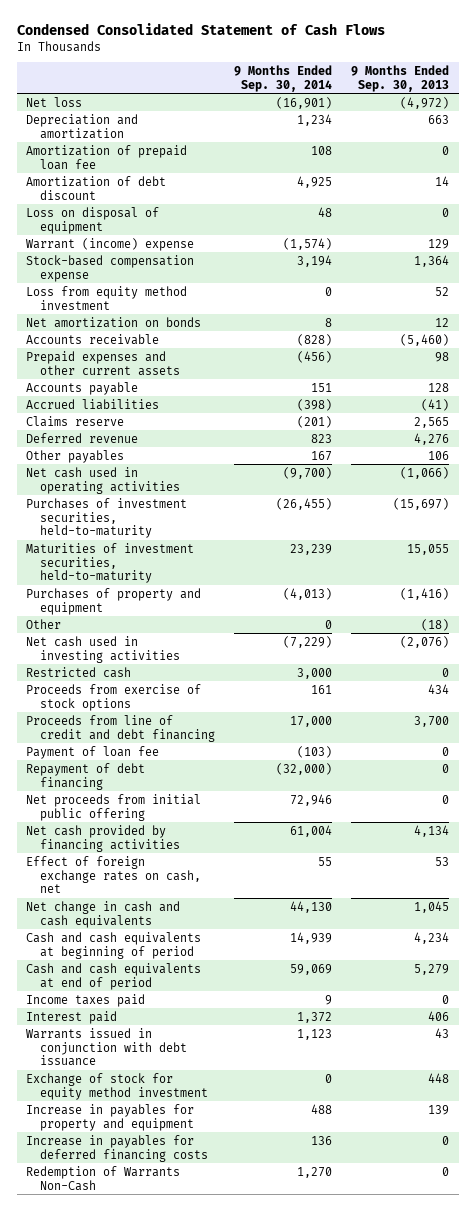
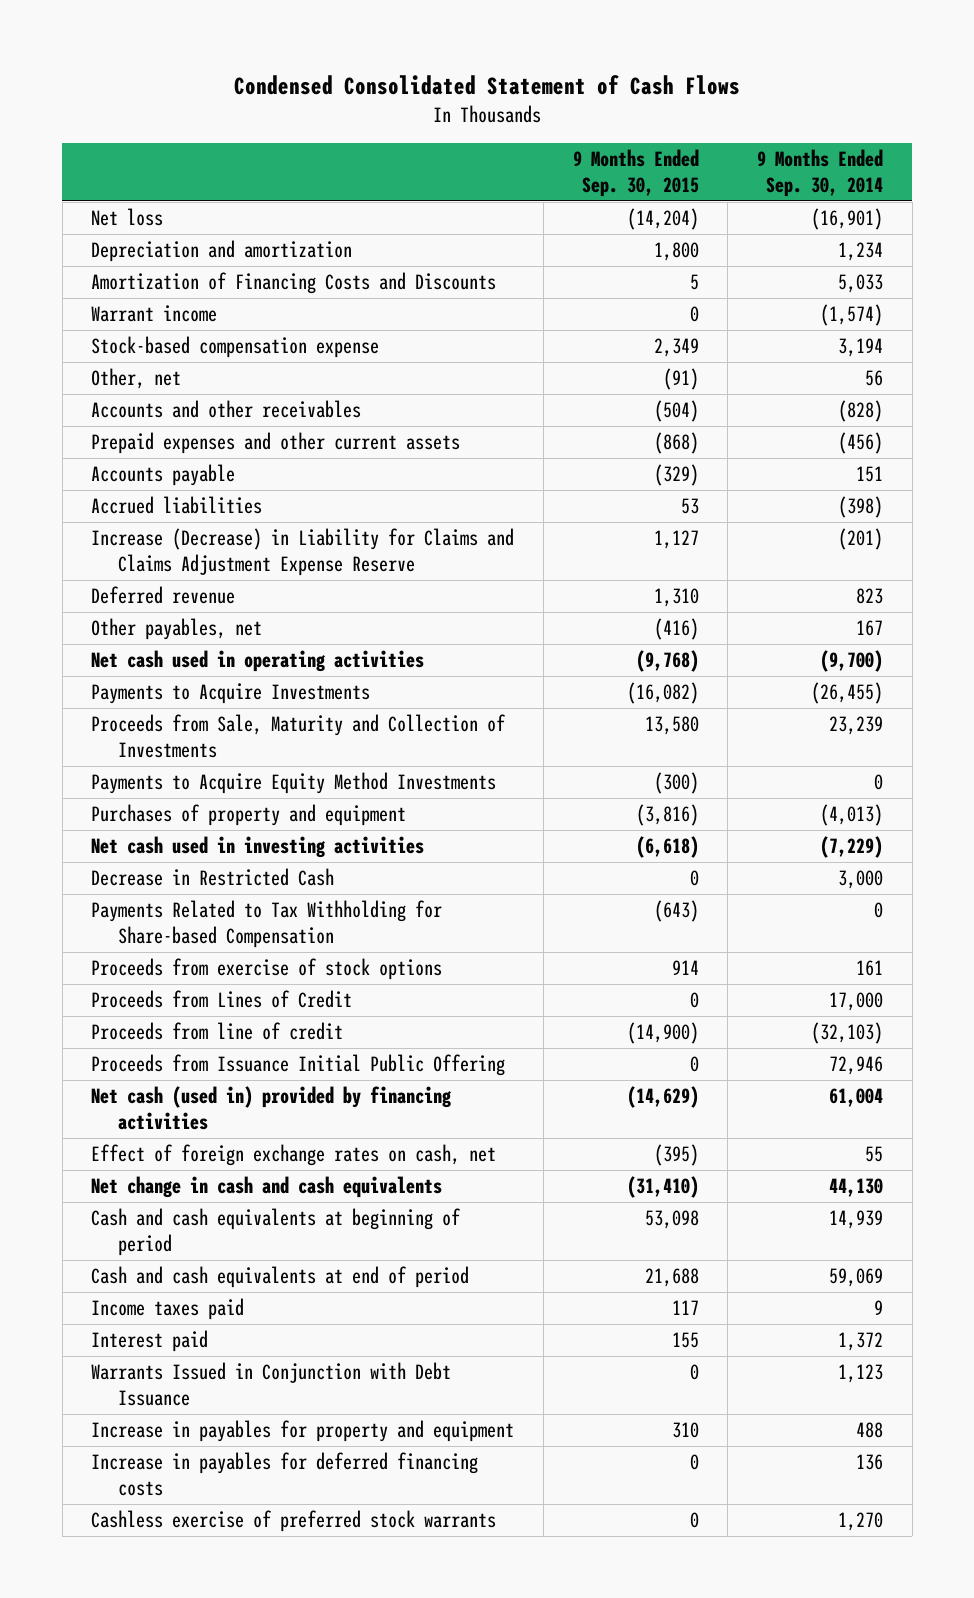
- | 9 Months Ended Sep. 30, 2014 | 9 Months Ended Sep. 30, 2013
+ | 9 Months Ended Sep. 30, 2015 | 9 Months Ended Sep. 30, 2014
- Amortization of prepaid loan fee | 108 | 0
- Amortization of debt discount | 4,925 | 14
- Loss on disposal of equipment | 48 | 0
- Warrant (income) expense | (1,574) | 129
+ Amortization of Financing Costs and Discounts | 5 | 5,033
+ Warrant income | 0 | (1,574)
- Loss from equity method investment | 0 | 52
- Net amortization on bonds | 8 | 12
- Accounts receivable | (828) | (5,460)
+ Other, net | (91) | 56
+ Accounts and other receivables | (504) | (828)
- Claims reserve | (201) | 2,565
+ Increase (Decrease) in Liability for Claims and Claims Adjustment Expense Reserve | 1,127 | (201)
- Other payables | 167 | 106
+ Other payables, net | (416) | 167
- Purchases of investment securities, held-to-maturity | (26,455) | (15,697)
- Maturities of investment securities, held-to-maturity | 23,239 | 15,055
+ Payments to Acquire Investments | (16,082) | (26,455)
+ Proceeds from Sale, Maturity and Collection of Investments | 13,580 | 23,239
+ Payments to Acquire Equity Method Investments | (300) | 0
- Other | 0 | (18)
- Restricted cash | 3,000 | 0
+ Decrease in Restricted Cash | 0 | 3,000
+ Payments Related to Tax Withholding for Share-based Compensation | (643) | 0
- Proceeds from line of credit and debt financing | 17,000 | 3,700
- Payment of loan fee | (103) | 0
- Repayment of debt financing | (32,000) | 0
- Net proceeds from initial public offering | 72,946 | 0
- Net cash provided by financing activities | 61,004 | 4,134
+ Proceeds from Lines of Credit | 0 | 17,000
+ Proceeds from line of credit | (14,900) | (32,103)
+ Proceeds from Issuance Initial Public Offering | 0 | 72,946
+ Net cash (used in) provided by financing activities | (14,629) | 61,004
- Warrants issued in conjunction with debt issuance | 1,123 | 43
- Exchange of stock for equity method investment | 0 | 448
+ Warrants Issued in Conjunction with Debt Issuance | 0 | 1,123
- Redemption of Warrants Non-Cash | 1,270 | 0
+ Cashless exercise of preferred stock warrants | 0 | 1,270

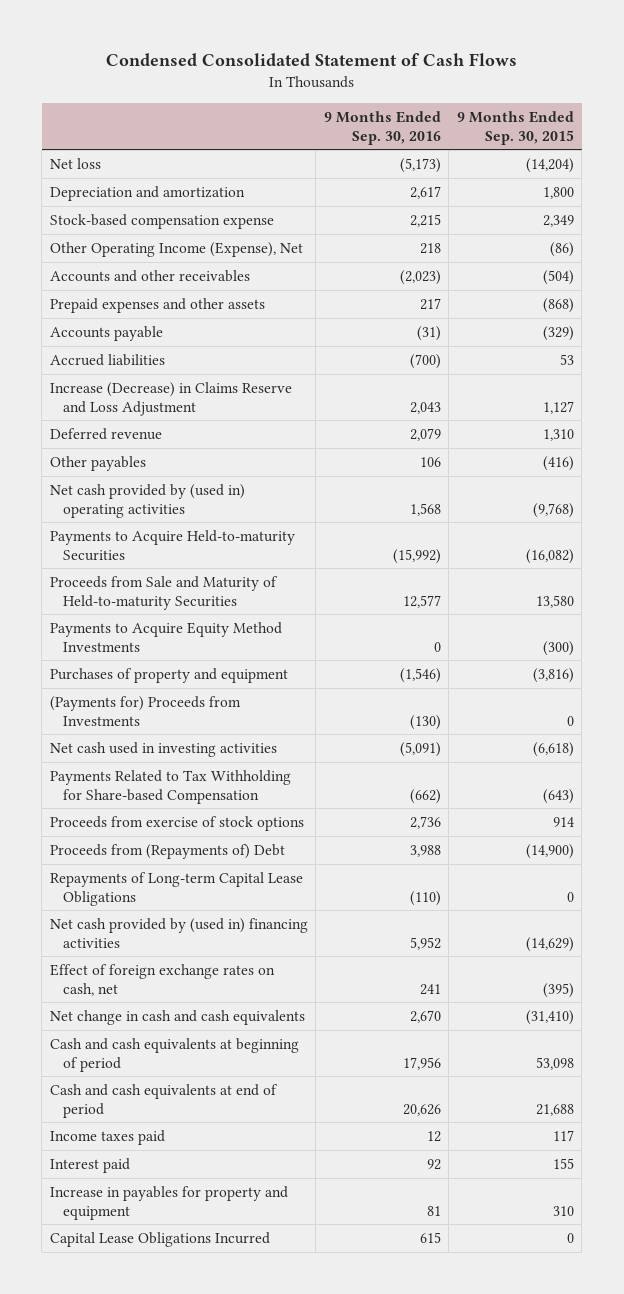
- | 9 Months Ended Sep. 30, 2015 | 9 Months Ended Sep. 30, 2014
+ | 9 Months Ended Sep. 30, 2016 | 9 Months Ended Sep. 30, 2015
- Amortization of Financing Costs and Discounts | 5 | 5,033
- Warrant income | 0 | (1,574)
- Other, net | (91) | 56
+ Other Operating Income (Expense), Net | 218 | (86)
- Prepaid expenses and other current assets | (868) | (456)
+ Prepaid expenses and other assets | 217 | (868)
- Increase (Decrease) in Liability for Claims and Claims Adjustment Expense Reserve | 1,127 | (201)
+ Increase (Decrease) in Claims Reserve and Loss Adjustment | 2,043 | 1,127
- Other payables, net | (416) | 167
- Net cash used in operating activities | (9,768) | (9,700)
- Payments to Acquire Investments | (16,082) | (26,455)
- Proceeds from Sale, Maturity and Collection of Investments | 13,580 | 23,239
+ Other payables | 106 | (416)
+ Net cash provided by (used in) operating activities | 1,568 | (9,768)
+ Payments to Acquire Held-to-maturity Securities | (15,992) | (16,082)
+ Proceeds from Sale and Maturity of Held-to-maturity Securities | 12,577 | 13,580
+ (Payments for) Proceeds from Investments | (130) | 0
- Decrease in Restricted Cash | 0 | 3,000
- Proceeds from Lines of Credit | 0 | 17,000
- Proceeds from line of credit | (14,900) | (32,103)
- Proceeds from Issuance Initial Public Offering | 0 | 72,946
- Net cash (used in) provided by financing activities | (14,629) | 61,004
+ Proceeds from (Repayments of) Debt | 3,988 | (14,900)
+ Repayments of Long-term Capital Lease Obligations | (110) | 0
+ Net cash provided by (used in) financing activities | 5,952 | (14,629)
- Warrants Issued in Conjunction with Debt Issuance | 0 | 1,123
- Increase in payables for deferred financing costs | 0 | 136
- Cashless exercise of preferred stock warrants | 0 | 1,270
+ Capital Lease Obligations Incurred | 615 | 0

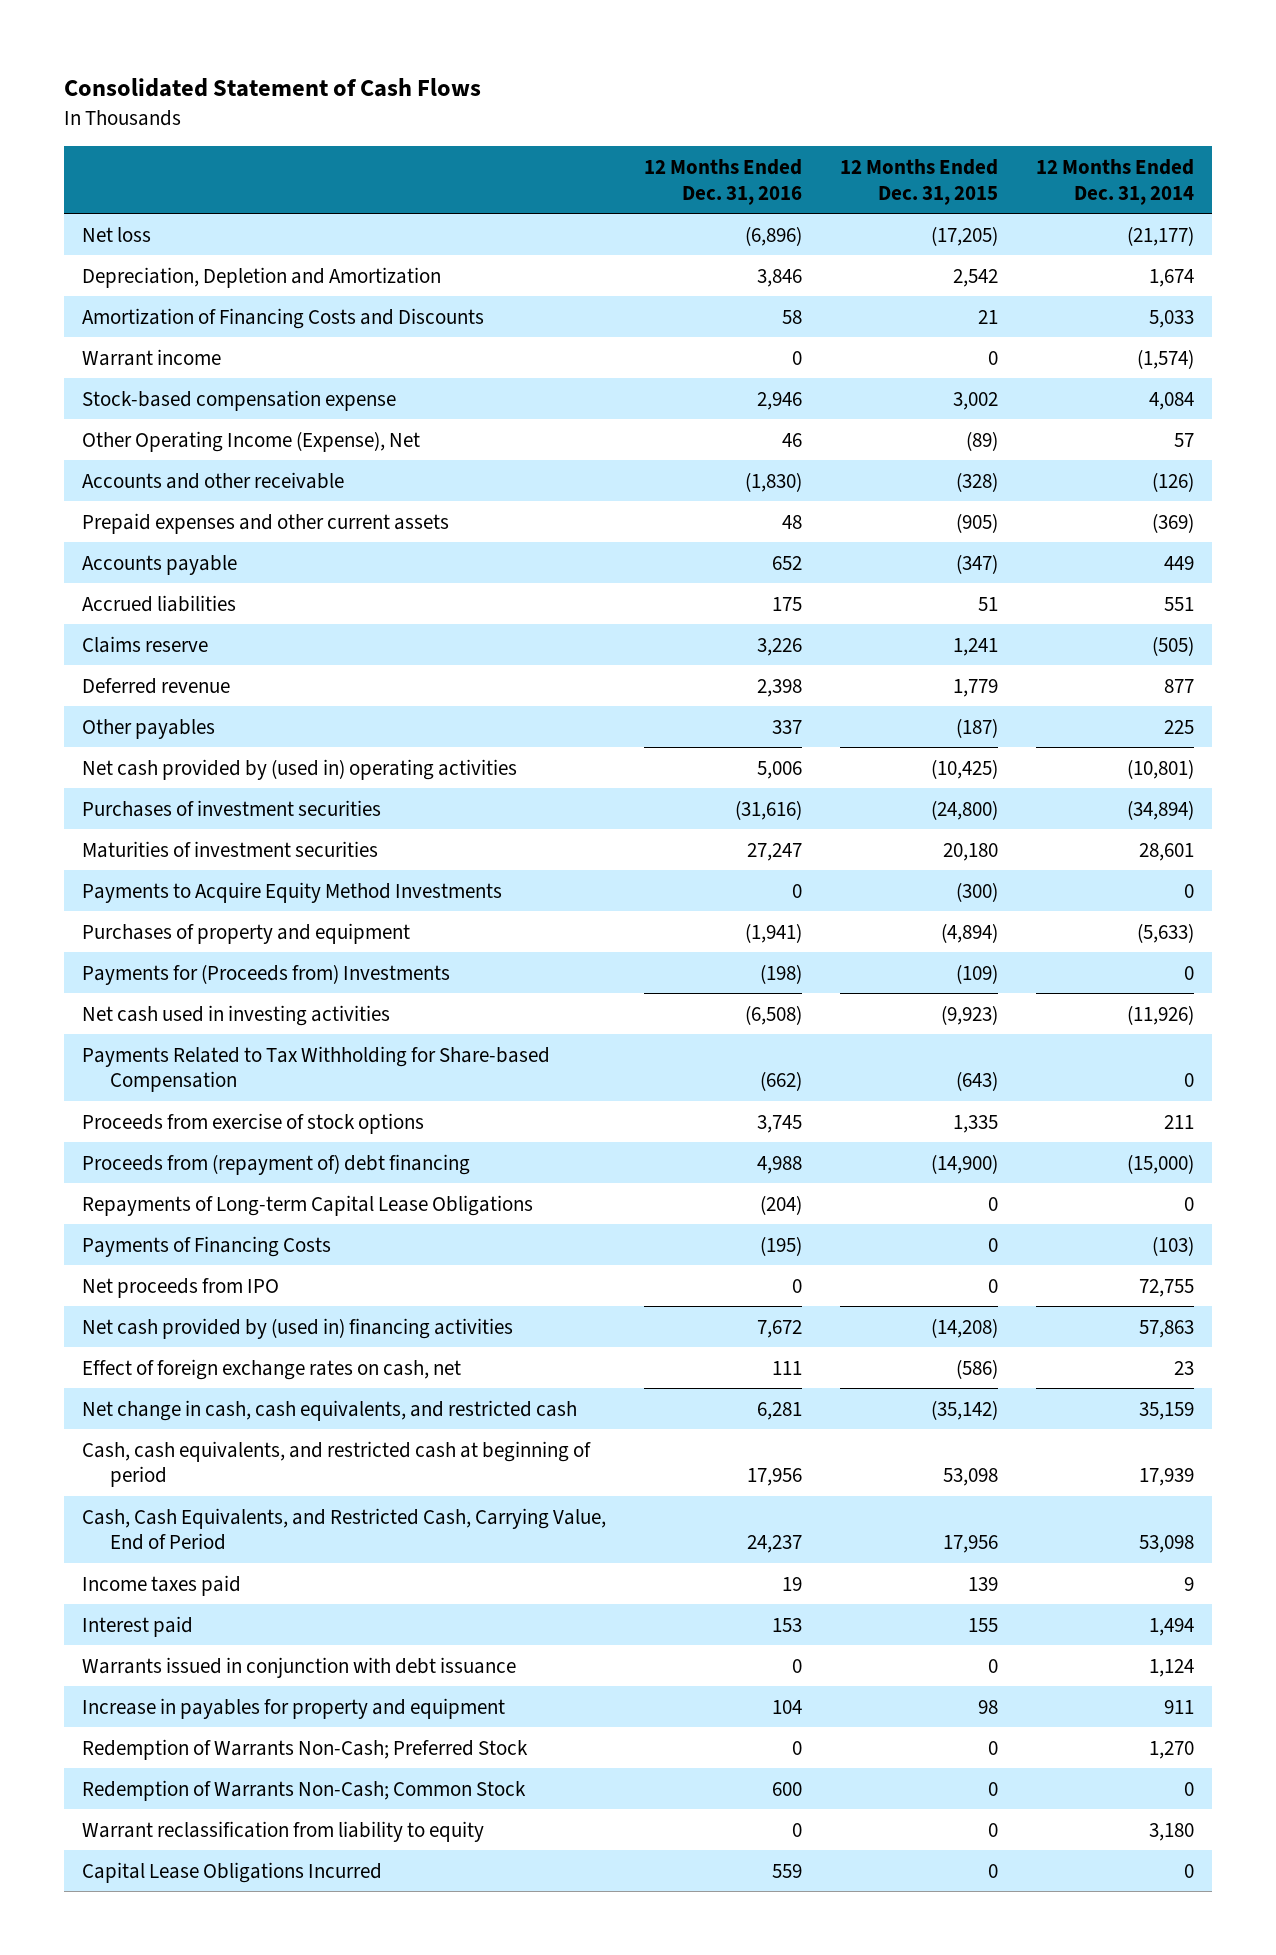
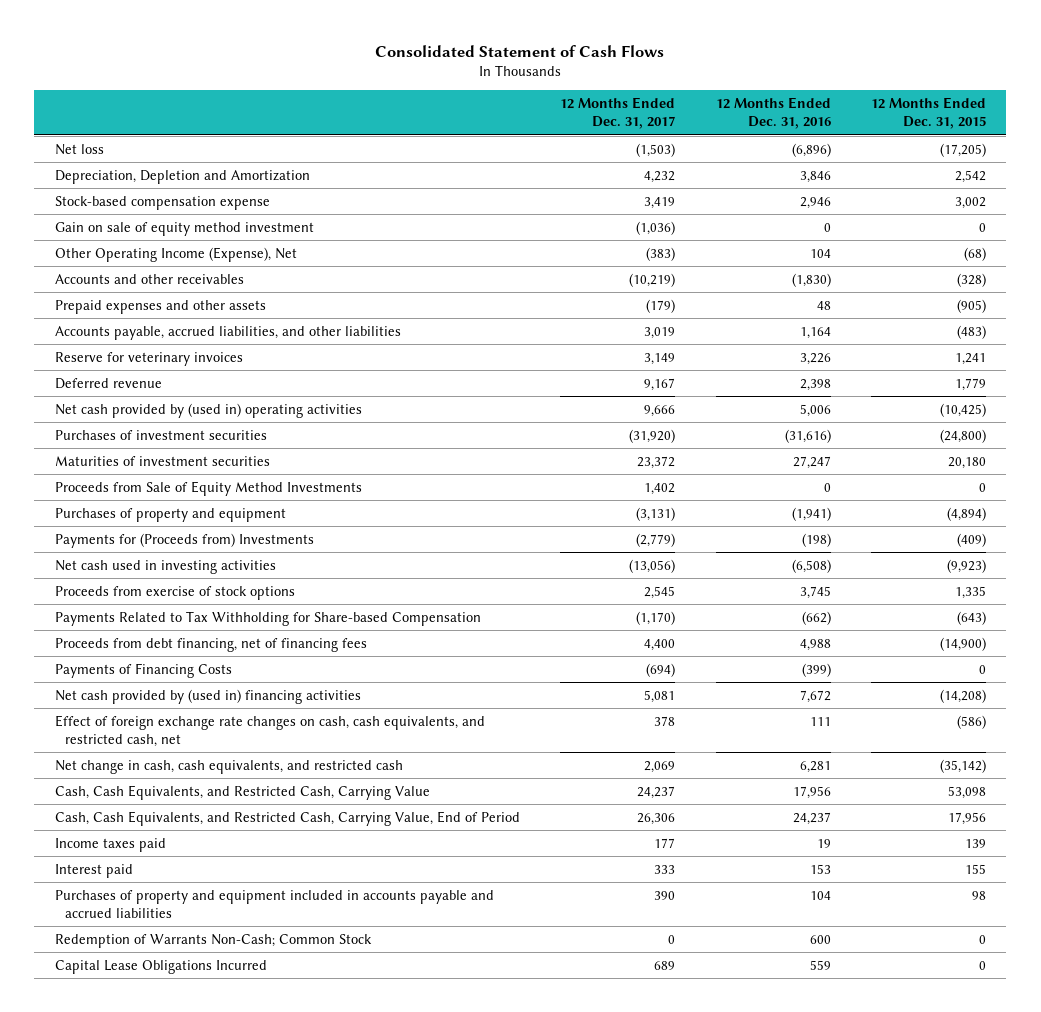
- | 12 Months Ended Dec. 31, 2016 | 12 Months Ended Dec. 31, 2015 | 12 Months Ended Dec. 31, 2014
+ | 12 Months Ended Dec. 31, 2017 | 12 Months Ended Dec. 31, 2016 | 12 Months Ended Dec. 31, 2015
- Amortization of Financing Costs and Discounts | 58 | 21 | 5,033
- Warrant income | 0 | 0 | (1,574)
- Other Operating Income (Expense), Net | 46 | (89) | 57
- Accounts and other receivable | (1,830) | (328) | (126)
- Prepaid expenses and other current assets | 48 | (905) | (369)
- Accounts payable | 652 | (347) | 449
- Accrued liabilities | 175 | 51 | 551
- Claims reserve | 3,226 | 1,241 | (505)
+ Gain on sale of equity method investment | (1,036) | 0 | 0
+ Other Operating Income (Expense), Net | (383) | 104 | (68)
+ Accounts and other receivables | (10,219) | (1,830) | (328)
+ Prepaid expenses and other assets | (179) | 48 | (905)
+ Accounts payable, accrued liabilities, and other liabilities | 3,019 | 1,164 | (483)
+ Reserve for veterinary invoices | 3,149 | 3,226 | 1,241
- Other payables | 337 | (187) | 225
- Payments to Acquire Equity Method Investments | 0 | (300) | 0
+ Proceeds from Sale of Equity Method Investments | 1,402 | 0 | 0
- Payments for (Proceeds from) Investments | (198) | (109) | 0
+ Payments for (Proceeds from) Investments | (2,779) | (198) | (409)
- Proceeds from (repayment of) debt financing | 4,988 | (14,900) | (15,000)
- Repayments of Long-term Capital Lease Obligations | (204) | 0 | 0
- Payments of Financing Costs | (195) | 0 | (103)
- Net proceeds from IPO | 0 | 0 | 72,755
moved down: Payments Related to Tax Withholding for Share-based Compensation | (1,170) | (662) | (643)
+ Proceeds from debt financing, net of financing fees | 4,400 | 4,988 | (14,900)
+ Payments of Financing Costs | (694) | (399) | 0
- Effect of foreign exchange rates on cash, net | 111 | (586) | 23
+ Effect of foreign exchange rate changes on cash, cash equivalents, and restricted cash, net | 378 | 111 | (586)
- Cash, cash equivalents, and restricted cash at beginning of period | 17,956 | 53,098 | 17,939
+ Cash, Cash Equivalents, and Restricted Cash, Carrying Value | 24,237 | 17,956 | 53,098
- Warrants issued in conjunction with debt issuance | 0 | 0 | 1,124
- Increase in payables for property and equipment | 104 | 98 | 911
- Redemption of Warrants Non-Cash; Preferred Stock | 0 | 0 | 1,270
+ Purchases of property and equipment included in accounts payable and accrued liabilities | 390 | 104 | 98
- Warrant reclassification from liability to equity | 0 | 0 | 3,180

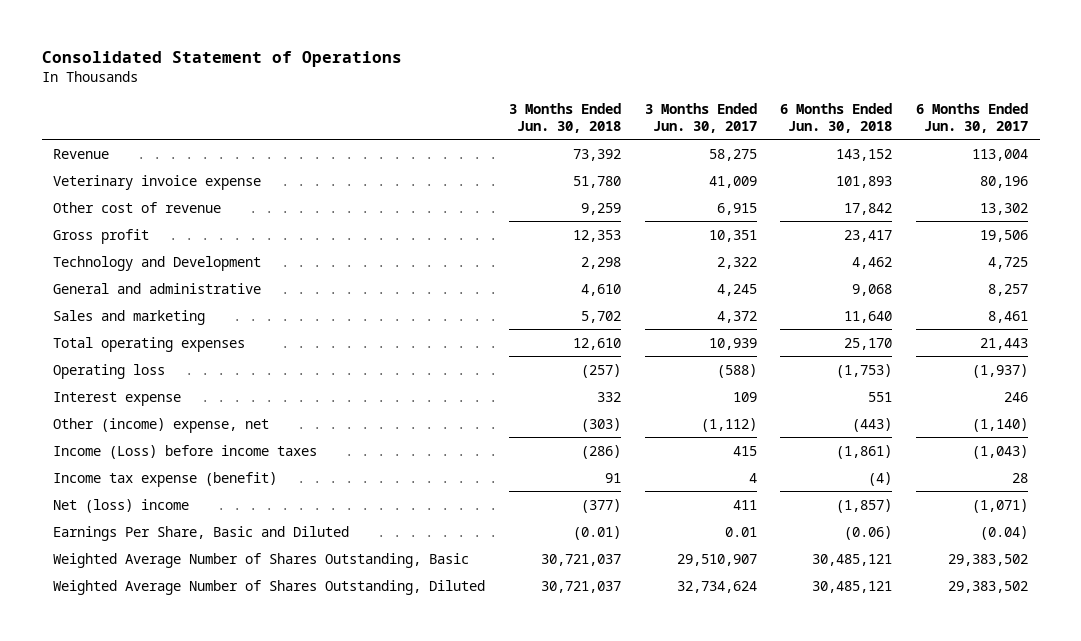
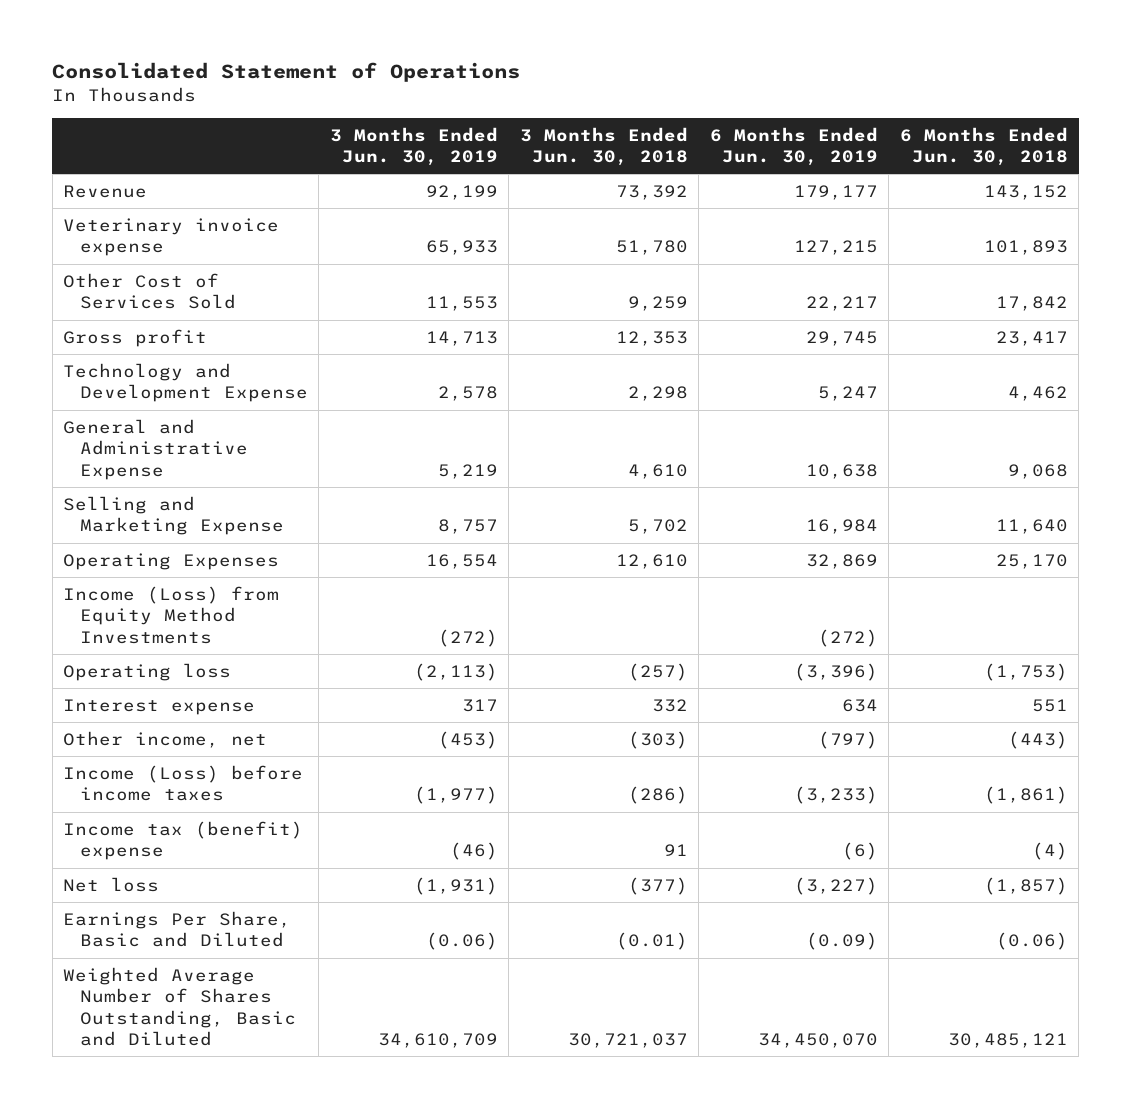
- | 3 Months Ended Jun. 30, 2018 | 3 Months Ended Jun. 30, 2017 | 6 Months Ended Jun. 30, 2018 | 6 Months Ended Jun. 30, 2017
+ | 3 Months Ended Jun. 30, 2019 | 3 Months Ended Jun. 30, 2018 | 6 Months Ended Jun. 30, 2019 | 6 Months Ended Jun. 30, 2018
- Other cost of revenue | 9,259 | 6,915 | 17,842 | 13,302
+ Other Cost of Services Sold | 11,553 | 9,259 | 22,217 | 17,842
- Technology and Development | 2,298 | 2,322 | 4,462 | 4,725
- General and administrative | 4,610 | 4,245 | 9,068 | 8,257
- Sales and marketing | 5,702 | 4,372 | 11,640 | 8,461
- Total operating expenses | 12,610 | 10,939 | 25,170 | 21,443
+ Technology and Development Expense | 2,578 | 2,298 | 5,247 | 4,462
+ General and Administrative Expense | 5,219 | 4,610 | 10,638 | 9,068
+ Selling and Marketing Expense | 8,757 | 5,702 | 16,984 | 11,640
+ Operating Expenses | 16,554 | 12,610 | 32,869 | 25,170
+ Income (Loss) from Equity Method Investments | (272) | | (272) |
- Other (income) expense, net | (303) | (1,112) | (443) | (1,140)
+ Other income, net | (453) | (303) | (797) | (443)
- Income tax expense (benefit) | 91 | 4 | (4) | 28
- Net (loss) income | (377) | 411 | (1,857) | (1,071)
+ Income tax (benefit) expense | (46) | 91 | (6) | (4)
+ Net loss | (1,931) | (377) | (3,227) | (1,857)
- Weighted Average Number of Shares Outstanding, Basic | 30,721,037 | 29,510,907 | 30,485,121 | 29,383,502
- Weighted Average Number of Shares Outstanding, Diluted | 30,721,037 | 32,734,624 | 30,485,121 | 29,383,502
+ Weighted Average Number of Shares Outstanding, Basic and Diluted | 34,610,709 | 30,721,037 | 34,450,070 | 30,485,121

